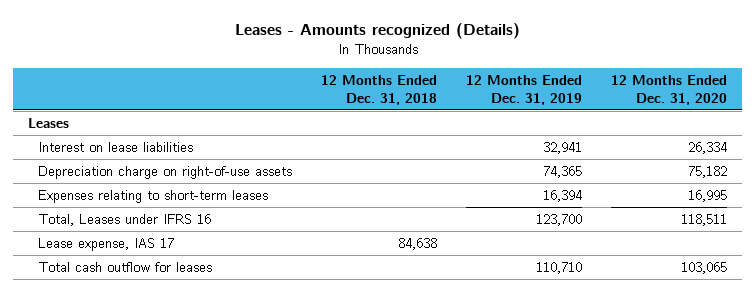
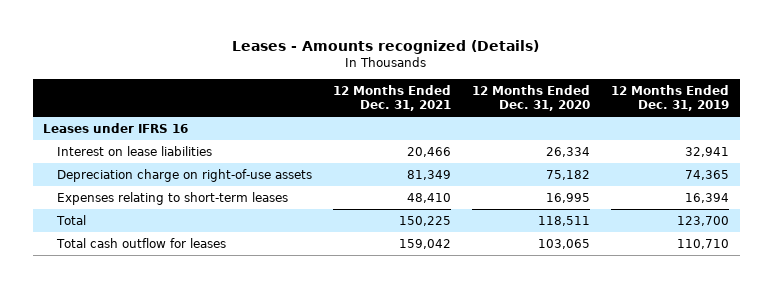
- | 12 Months Ended Dec. 31, 2018 | 12 Months Ended Dec. 31, 2019 | 12 Months Ended Dec. 31, 2020
+ | 12 Months Ended Dec. 31, 2021 | 12 Months Ended Dec. 31, 2020 | 12 Months Ended Dec. 31, 2019
- Leases
+ Leases under IFRS 16
- Total, Leases under IFRS 16 | | 123,700 | 118,511
- Lease expense, IAS 17 | 84,638 | |
+ Total | 150,225 | 118,511 | 123,700

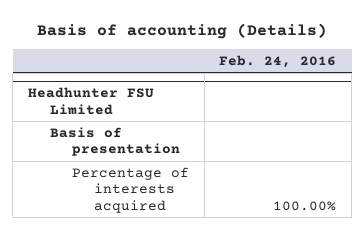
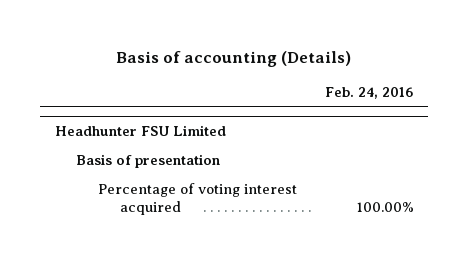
@ Headhunter FSU Limited
- Percentage of interests acquired | 100.00%
+ Percentage of voting interest acquired | 100.00%

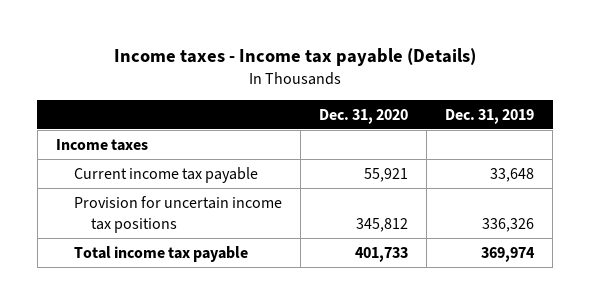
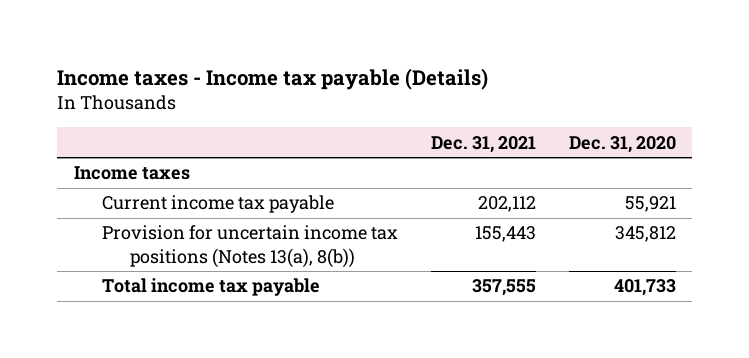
- | Dec. 31, 2020 | Dec. 31, 2019
+ | Dec. 31, 2021 | Dec. 31, 2020
- Provision for uncertain income tax positions | 345,812 | 336,326
+ Provision for uncertain income tax positions (Notes 13(a), 8(b)) | 155,443 | 345,812

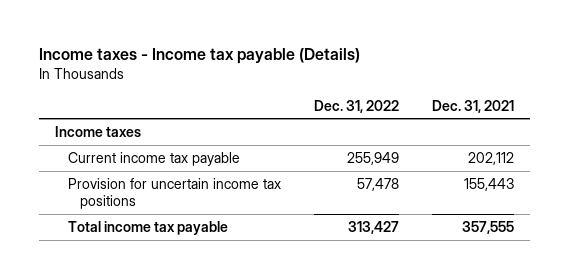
- | Dec. 31, 2021 | Dec. 31, 2020
+ | Dec. 31, 2022 | Dec. 31, 2021
- Provision for uncertain income tax positions (Notes 13(a), 8(b)) | 155,443 | 345,812
+ Provision for uncertain income tax positions | 57,478 | 155,443

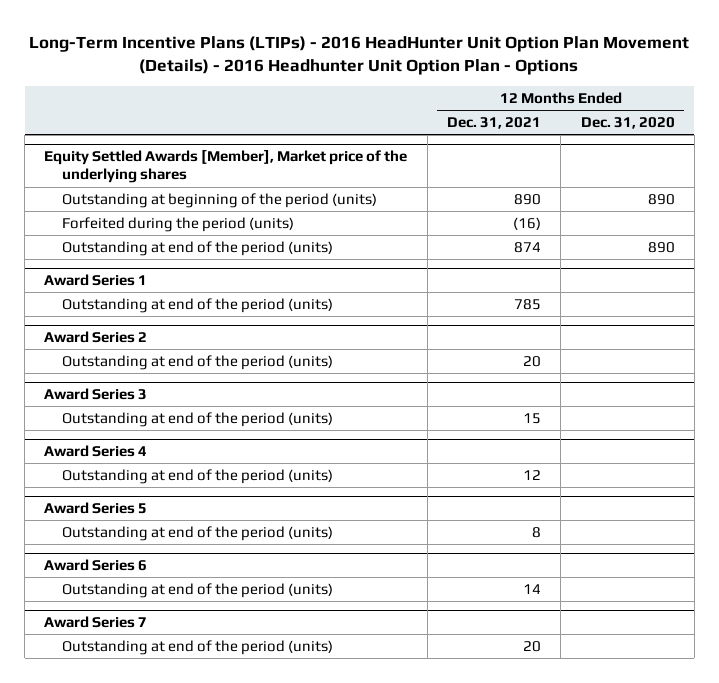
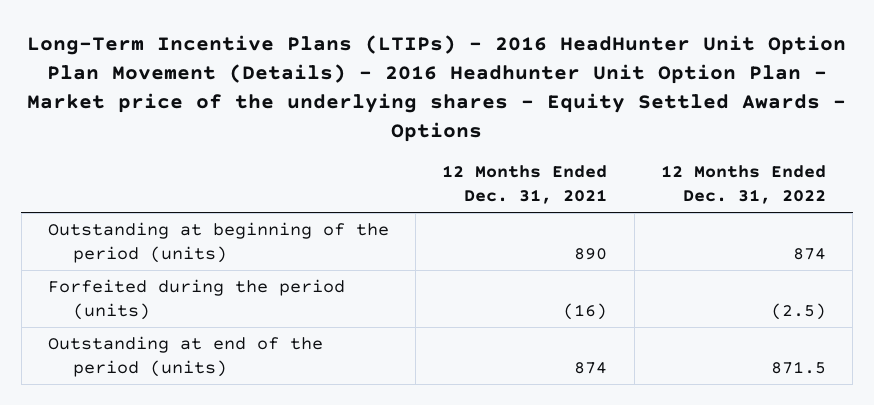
- Long-Term Incentive Plans (LTIPs) - 2016 HeadHunter Unit Option Plan Movement (Details) - 2016 Headhunter Unit Option Plan - Options
+ Long-Term Incentive Plans (LTIPs) - 2016 HeadHunter Unit Option Plan Movement (Details) - 2016 Headhunter Unit Option Plan - Market price of the underlying shares - Equity Settled Awards - Options
- | 12 Months Ended Dec. 31, 2021 | 12 Months Ended Dec. 31, 2020
+ | 12 Months Ended Dec. 31, 2021 | 12 Months Ended Dec. 31, 2022
- Equity Settled Awards [Member], Market price of the underlying shares
- Award Series 1
- Outstanding at end of the period (units) | 785 |
- Award Series 2
- Outstanding at end of the period (units) | 20 |
- Award Series 3
- Outstanding at end of the period (units) | 15 |
- Award Series 4
- Outstanding at end of the period (units) | 12 |
- Award Series 5
- Outstanding at end of the period (units) | 8 |
- Award Series 6
- Outstanding at end of the period (units) | 14 |
- Award Series 7
- Outstanding at end of the period (units) | 20 |

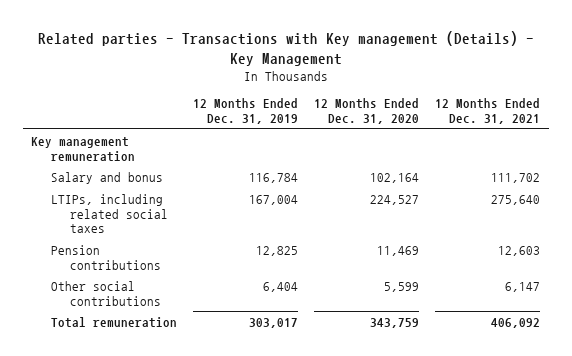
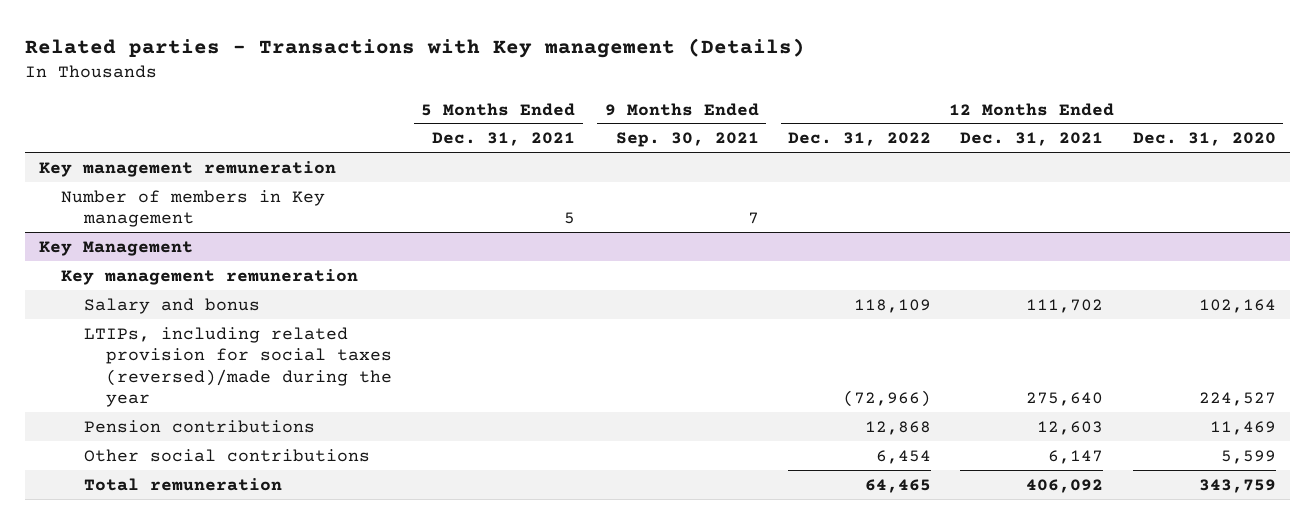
- Related parties - Transactions with Key management (Details) - Key Management
+ Related parties - Transactions with Key management (Details)
- | 12 Months Ended Dec. 31, 2019 | 12 Months Ended Dec. 31, 2020 | 12 Months Ended Dec. 31, 2021
+ | 5 Months Ended Dec. 31, 2021 | 9 Months Ended Sep. 30, 2021 | 12 Months Ended Dec. 31, 2022 | 12 Months Ended Dec. 31, 2021 | 12 Months Ended Dec. 31, 2020
+ Number of members in Key management | 5 | 7 | | |
+ Key Management
+ Key management remuneration
- LTIPs, including related social taxes | 167,004 | 224,527 | 275,640
+ LTIPs, including related provision for social taxes (reversed)/made during the year | | | (72,966) | 275,640 | 224,527

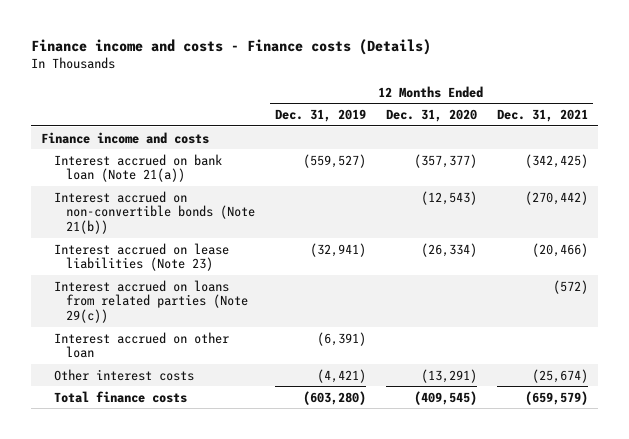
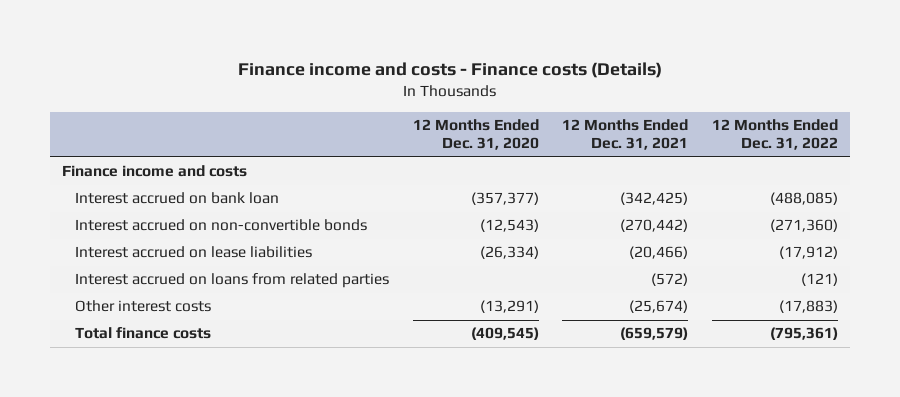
- | 12 Months Ended Dec. 31, 2019 | 12 Months Ended Dec. 31, 2020 | 12 Months Ended Dec. 31, 2021
+ | 12 Months Ended Dec. 31, 2020 | 12 Months Ended Dec. 31, 2021 | 12 Months Ended Dec. 31, 2022
- Interest accrued on bank loan (Note 21(a)) | (559,527) | (357,377) | (342,425)
- Interest accrued on non-convertible bonds (Note 21(b)) | | (12,543) | (270,442)
- Interest accrued on lease liabilities (Note 23) | (32,941) | (26,334) | (20,466)
- Interest accrued on loans from related parties (Note 29(c)) | | | (572)
- Interest accrued on other loan | (6,391) | |
+ Interest accrued on bank loan | (357,377) | (342,425) | (488,085)
+ Interest accrued on non-convertible bonds | (12,543) | (270,442) | (271,360)
+ Interest accrued on lease liabilities | (26,334) | (20,466) | (17,912)
+ Interest accrued on loans from related parties | | (572) | (121)

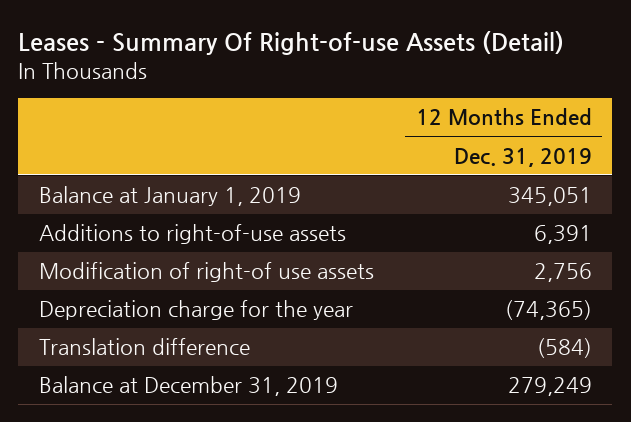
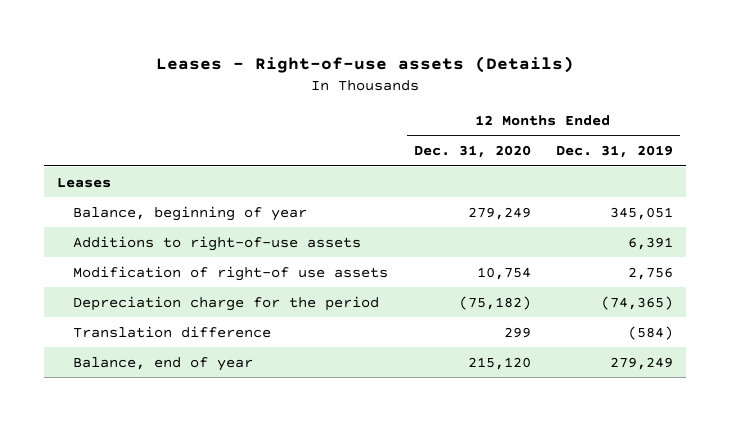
- Leases - Summary Of Right-of-use Assets (Detail)
+ Leases - Right-of-use assets (Details)
- | 12 Months Ended Dec. 31, 2019
+ | 12 Months Ended Dec. 31, 2020 | 12 Months Ended Dec. 31, 2019
- Balance at January 1, 2019 | 345,051
+ Leases
+ Balance, beginning of year | 279,249 | 345,051
- Depreciation charge for the year | (74,365)
+ Depreciation charge for the period | (75,182) | (74,365)
- Balance at December 31, 2019 | 279,249
+ Balance, end of year | 215,120 | 279,249

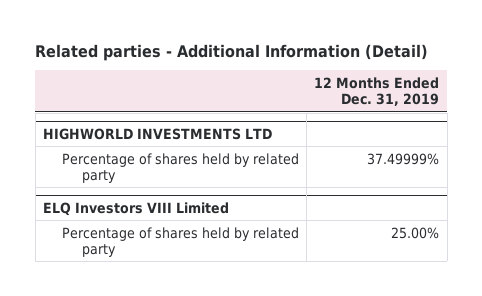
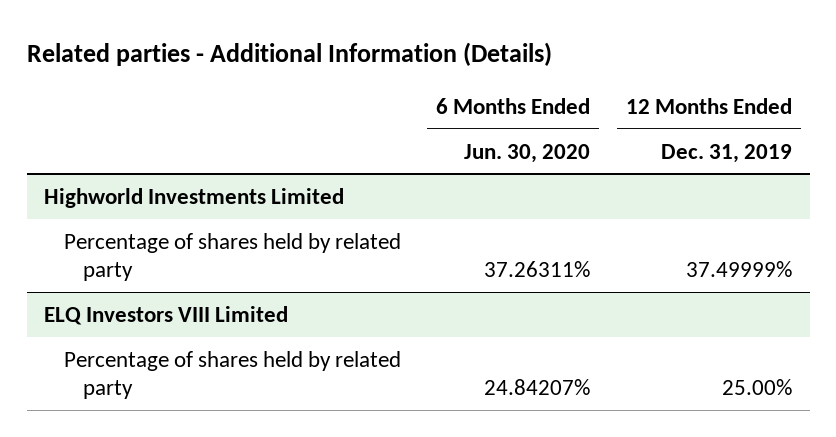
- Related parties - Additional Information (Detail)
+ Related parties - Additional Information (Details)
- | 12 Months Ended Dec. 31, 2019
+ | 6 Months Ended Jun. 30, 2020 | 12 Months Ended Dec. 31, 2019
- HIGHWORLD INVESTMENTS LTD
+ Highworld Investments Limited

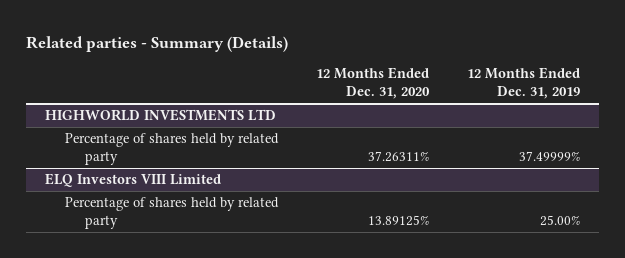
- Related parties - Additional Information (Details)
+ Related parties - Summary (Details)
- | 6 Months Ended Jun. 30, 2020 | 12 Months Ended Dec. 31, 2019
+ | 12 Months Ended Dec. 31, 2020 | 12 Months Ended Dec. 31, 2019
- Highworld Investments Limited
+ HIGHWORLD INVESTMENTS LTD

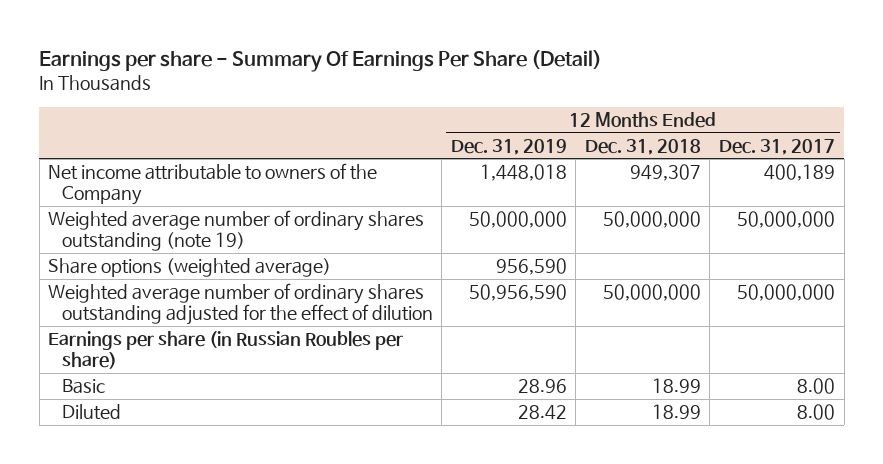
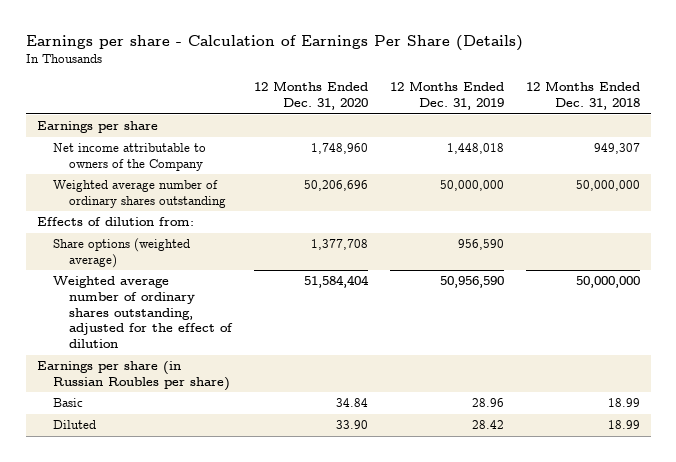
- Earnings per share - Summary Of Earnings Per Share (Detail)
+ Earnings per share - Calculation of Earnings Per Share (Details)
- | 12 Months Ended Dec. 31, 2019 | 12 Months Ended Dec. 31, 2018 | 12 Months Ended Dec. 31, 2017
+ | 12 Months Ended Dec. 31, 2020 | 12 Months Ended Dec. 31, 2019 | 12 Months Ended Dec. 31, 2018
+ Earnings per share
- Weighted average number of ordinary shares outstanding (note 19) | 50,000,000 | 50,000,000 | 50,000,000
+ Weighted average number of ordinary shares outstanding | 50,206,696 | 50,000,000 | 50,000,000
+ Effects of dilution from:
- Weighted average number of ordinary shares outstanding adjusted for the effect of dilution | 50,956,590 | 50,000,000 | 50,000,000
+ Weighted average number of ordinary shares outstanding, adjusted for the effect of dilution | 51,584,404 | 50,956,590 | 50,000,000

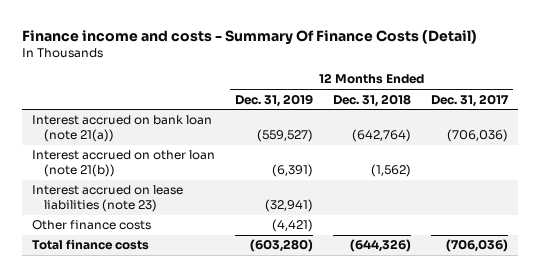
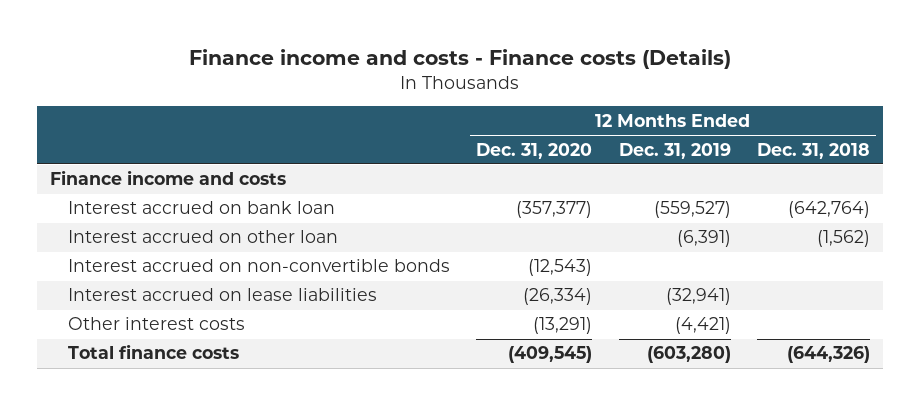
- Finance income and costs - Summary Of Finance Costs (Detail)
+ Finance income and costs - Finance costs (Details)
- | 12 Months Ended Dec. 31, 2019 | 12 Months Ended Dec. 31, 2018 | 12 Months Ended Dec. 31, 2017
+ | 12 Months Ended Dec. 31, 2020 | 12 Months Ended Dec. 31, 2019 | 12 Months Ended Dec. 31, 2018
- Interest accrued on bank loan (note 21(a)) | (559,527) | (642,764) | (706,036)
- Interest accrued on other loan (note 21(b)) | (6,391) | (1,562) |
- Interest accrued on lease liabilities (note 23) | (32,941) | |
- Other finance costs | (4,421) | |
+ Finance income and costs
+ Interest accrued on bank loan | (357,377) | (559,527) | (642,764)
+ Interest accrued on other loan | | (6,391) | (1,562)
+ Interest accrued on non-convertible bonds | (12,543) | |
+ Interest accrued on lease liabilities | (26,334) | (32,941) |
+ Other interest costs | (13,291) | (4,421) |

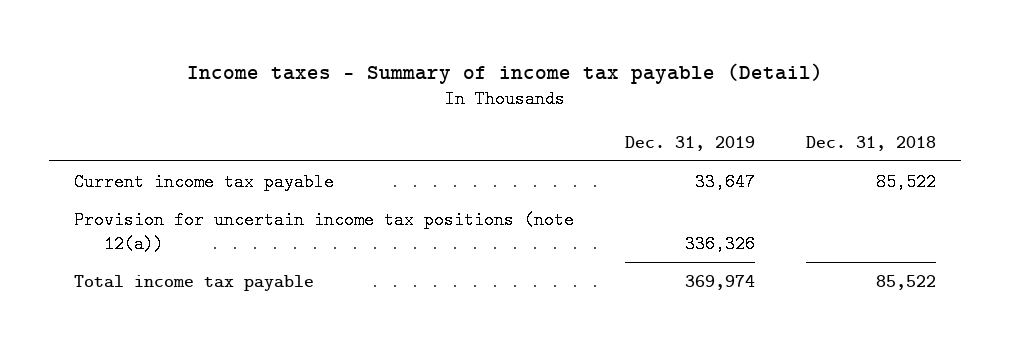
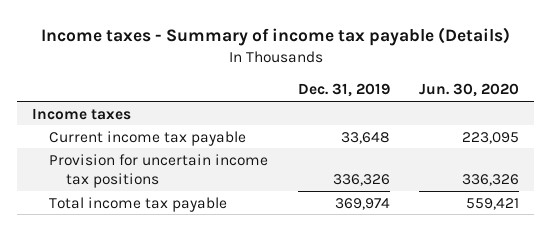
- Income taxes - Summary of income tax payable (Detail)
+ Income taxes - Summary of income tax payable (Details)
- | Dec. 31, 2019 | Dec. 31, 2018
+ | Dec. 31, 2019 | Jun. 30, 2020
- Current income tax payable | 33,647 | 85,522
- Provision for uncertain income tax positions (note 12(a)) | 336,326 |
+ Income taxes
+ Current income tax payable | 33,648 | 223,095
+ Provision for uncertain income tax positions | 336,326 | 336,326

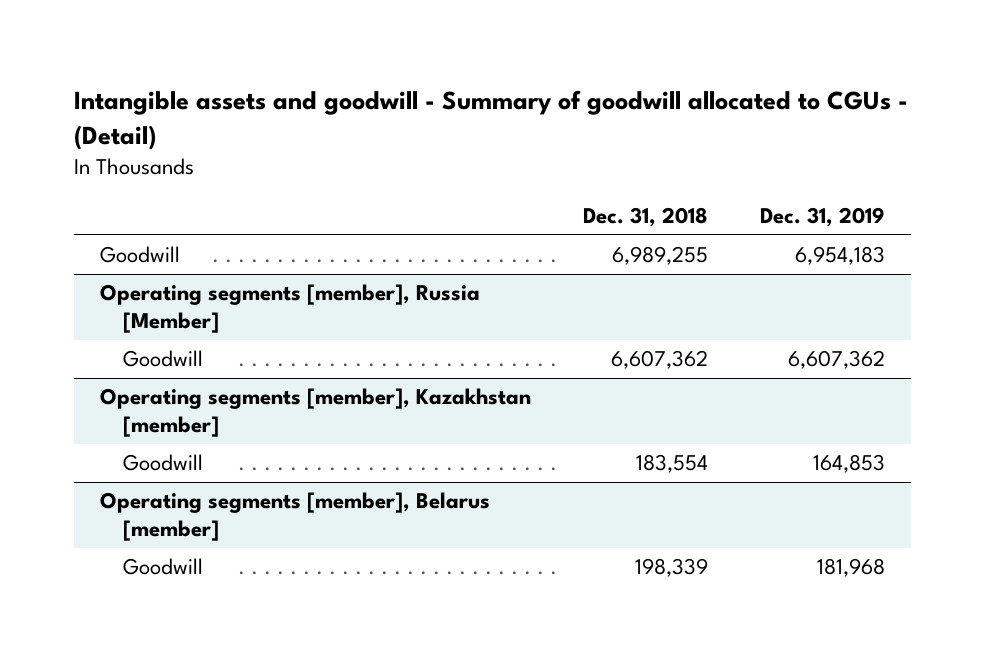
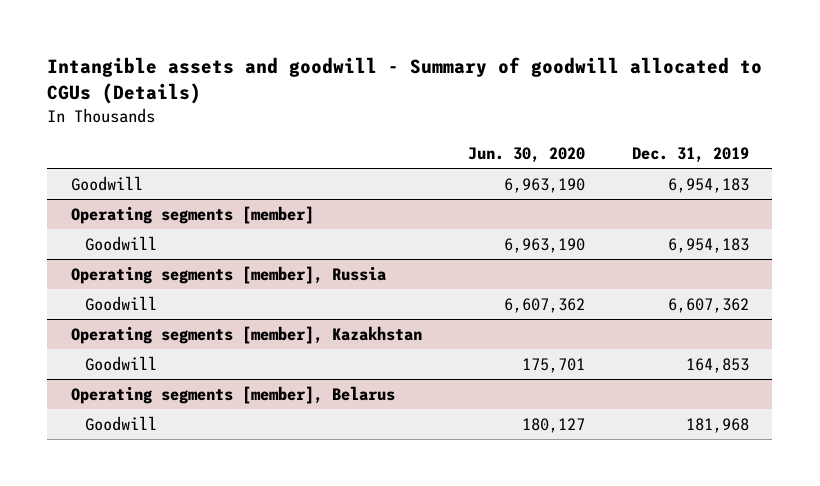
- Intangible assets and goodwill - Summary of goodwill allocated to CGUs - (Detail)
+ Intangible assets and goodwill - Summary of goodwill allocated to CGUs (Details)
- | Dec. 31, 2018 | Dec. 31, 2019
+ | Jun. 30, 2020 | Dec. 31, 2019
- Operating segments [member], Russia [Member]
+ Operating segments [member]
+ Goodwill | 6,963,190 | 6,954,183
+ Operating segments [member], Russia
- Operating segments [member], Kazakhstan [member]
+ Operating segments [member], Kazakhstan
- Operating segments [member], Belarus [member]
+ Operating segments [member], Belarus

